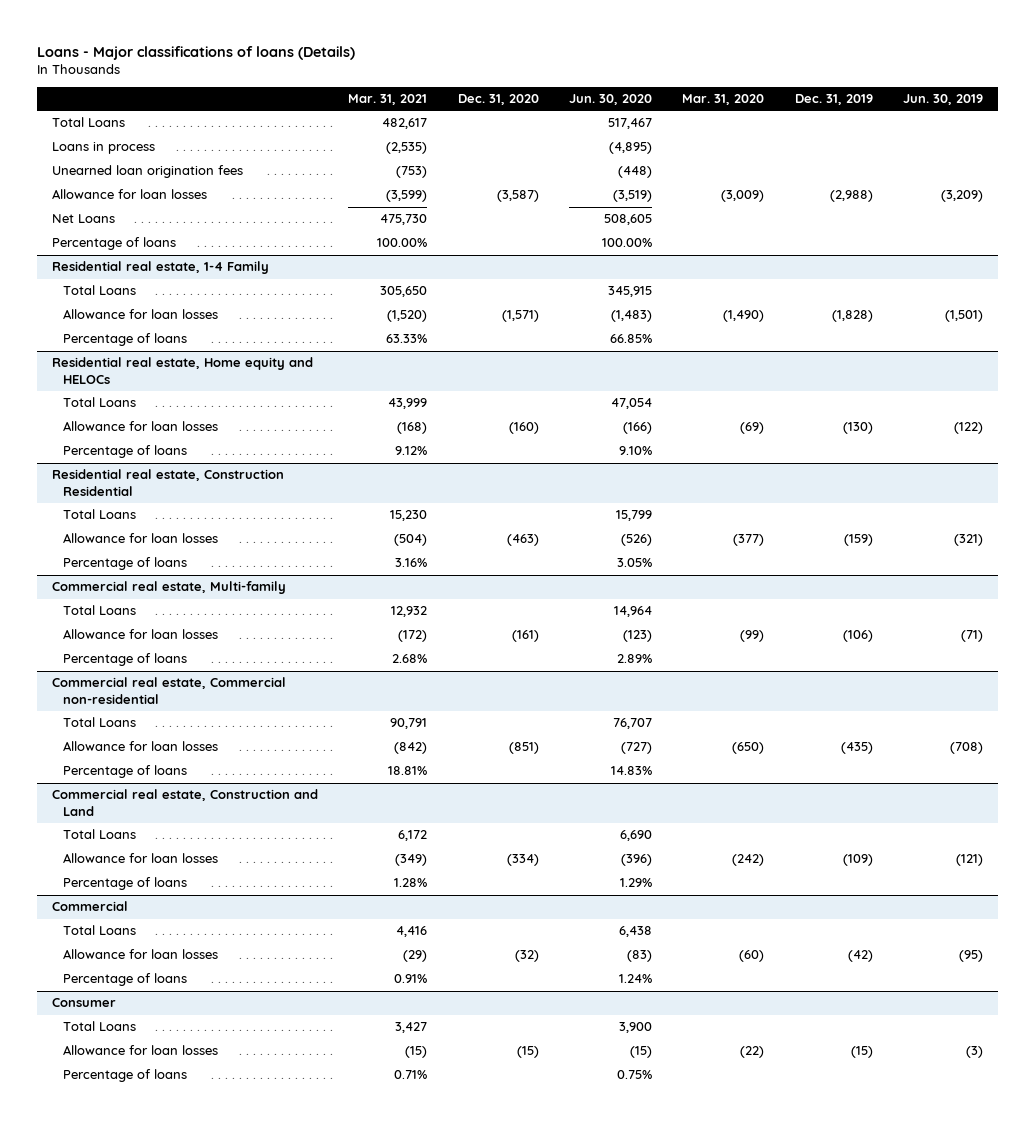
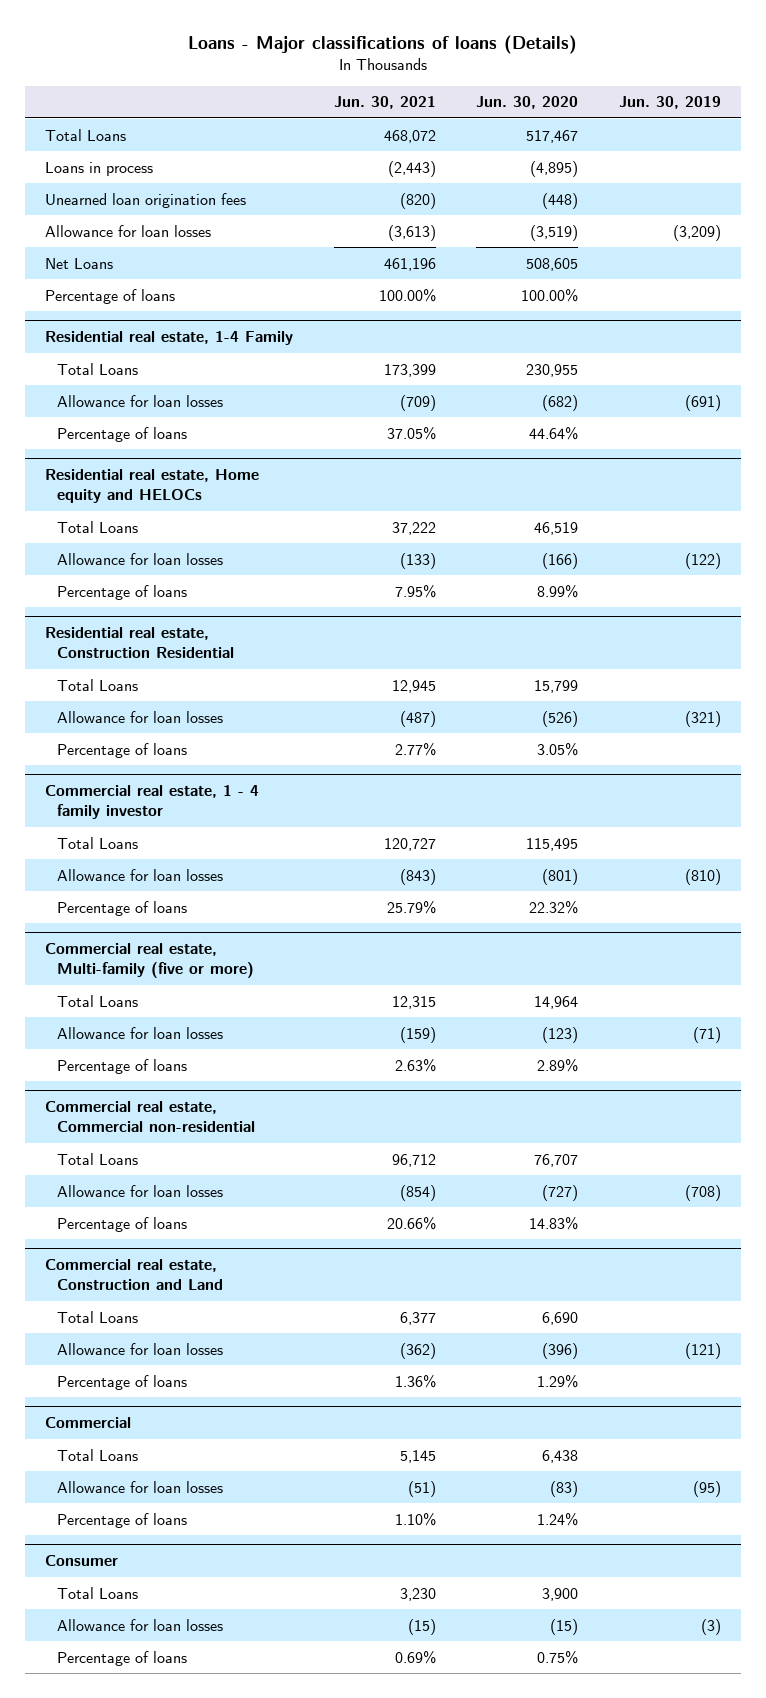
- | Mar. 31, 2021 | Dec. 31, 2020 | Jun. 30, 2020 | Mar. 31, 2020 | Dec. 31, 2019 | Jun. 30, 2019
+ | Jun. 30, 2021 | Jun. 30, 2020 | Jun. 30, 2019
@ Residential real estate, 1-4 Family
- Total Loans | 305,650 | | 345,915 | | |
- Allowance for loan losses | (1,520) | (1,571) | (1,483) | (1,490) | (1,828) | (1,501)
- Percentage of loans | 63.33% | | 66.85% | | |
+ Total Loans | 173,399 | 230,955 |
+ Allowance for loan losses | (709) | (682) | (691)
+ Percentage of loans | 37.05% | 44.64% |
@ Residential real estate, Home equity and HELOCs
- Total Loans | 43,999 | | 47,054 | | |
+ Total Loans | 37,222 | 46,519 |
- Percentage of loans | 9.12% | | 9.10% | | |
+ Percentage of loans | 7.95% | 8.99% |
- Commercial real estate, Multi-family
+ Commercial real estate, 1 - 4 family investor
+ Total Loans | 120,727 | 115,495 |
+ Allowance for loan losses | (843) | (801) | (810)
+ Percentage of loans | 25.79% | 22.32% |
+ Commercial real estate, Multi-family (five or more)

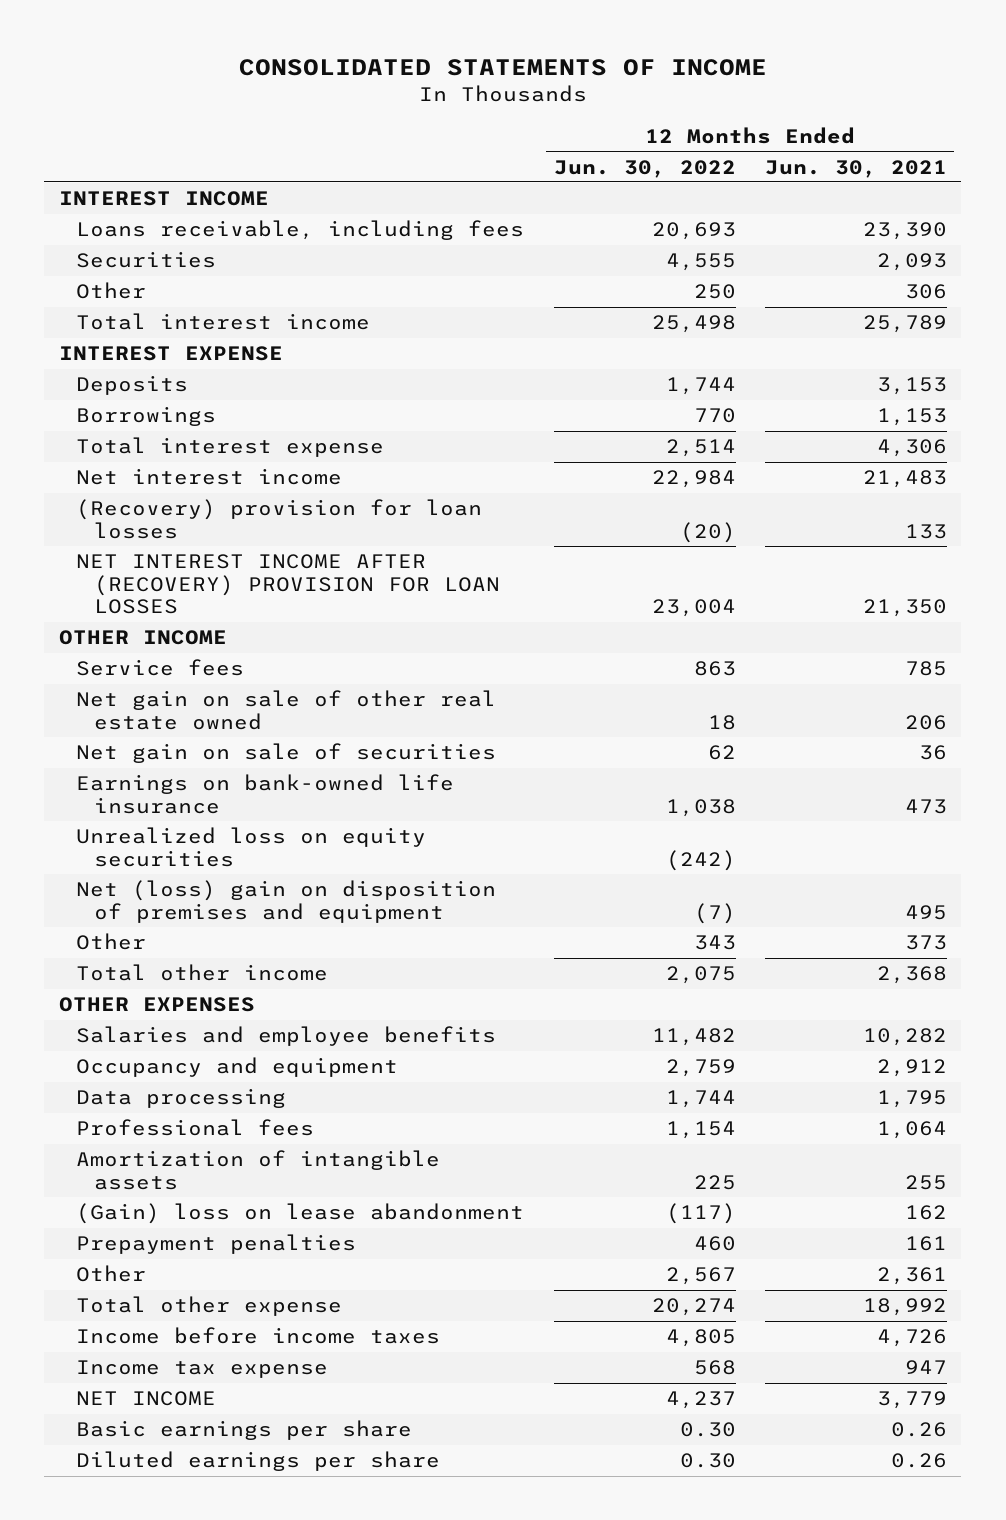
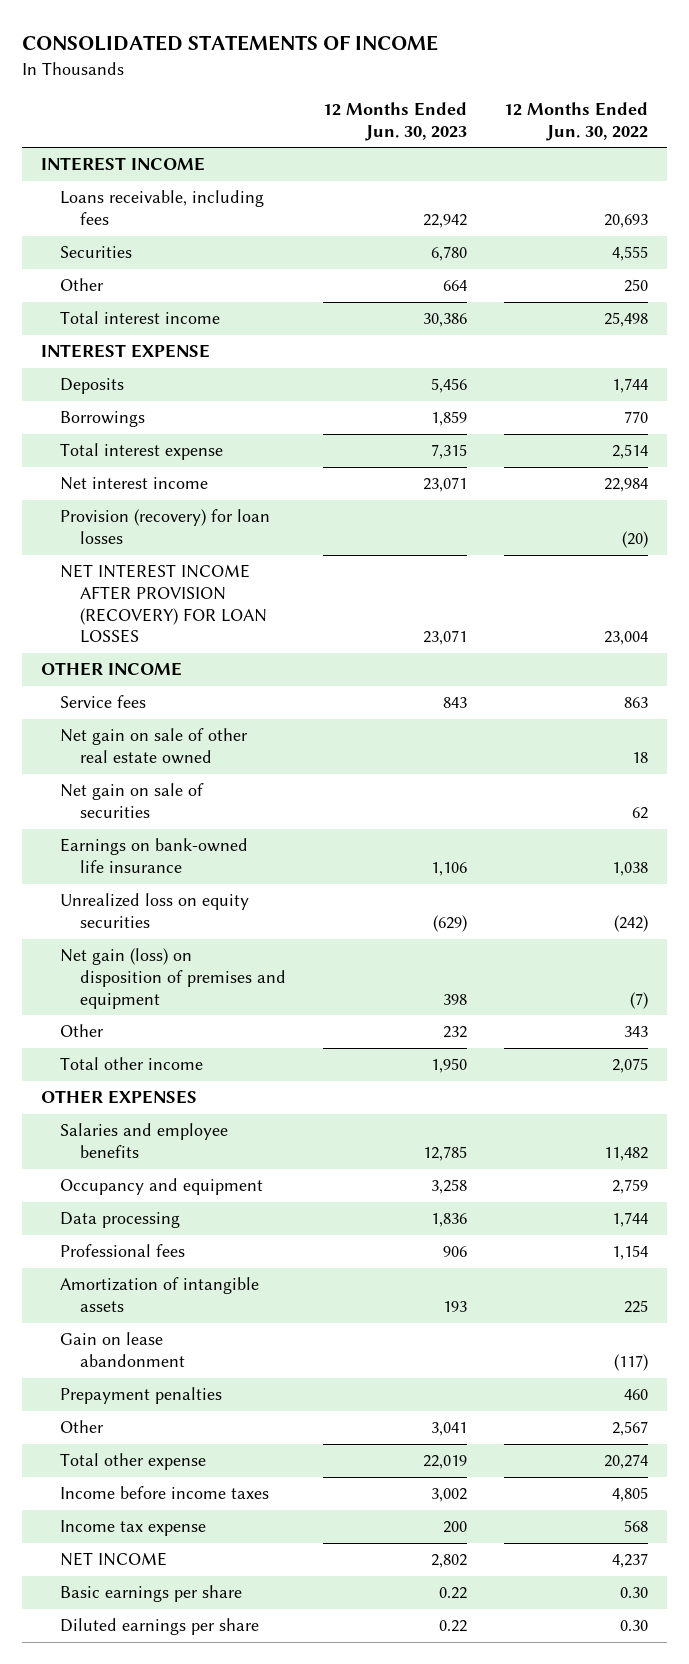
- | 12 Months Ended Jun. 30, 2022 | 12 Months Ended Jun. 30, 2021
+ | 12 Months Ended Jun. 30, 2023 | 12 Months Ended Jun. 30, 2022
- (Recovery) provision for loan losses | (20) | 133
- NET INTEREST INCOME AFTER (RECOVERY) PROVISION FOR LOAN LOSSES | 23,004 | 21,350
+ Provision (recovery) for loan losses | | (20)
+ NET INTEREST INCOME AFTER PROVISION (RECOVERY) FOR LOAN LOSSES | 23,071 | 23,004
- Net (loss) gain on disposition of premises and equipment | (7) | 495
+ Net gain (loss) on disposition of premises and equipment | 398 | (7)
- (Gain) loss on lease abandonment | (117) | 162
+ Gain on lease abandonment | | (117)

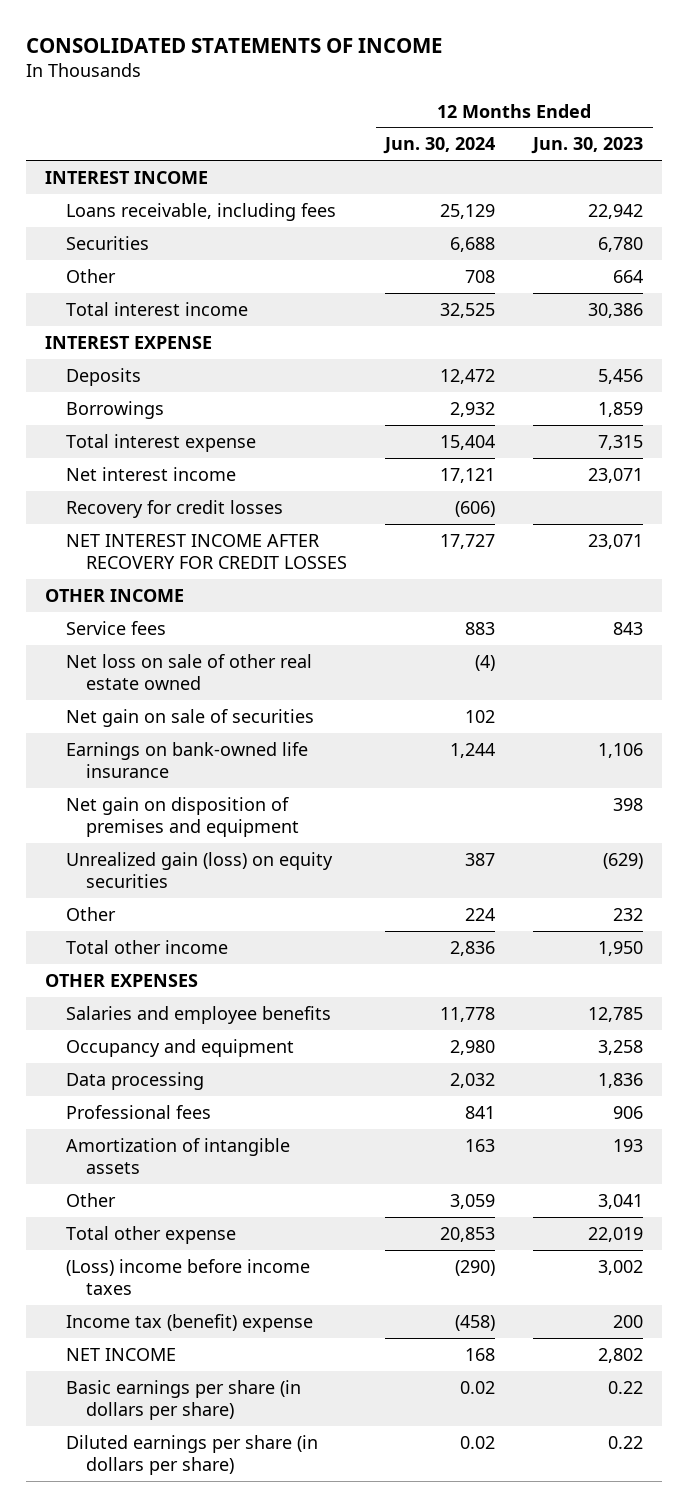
- | 12 Months Ended Jun. 30, 2023 | 12 Months Ended Jun. 30, 2022
+ | 12 Months Ended Jun. 30, 2024 | 12 Months Ended Jun. 30, 2023
- Provision (recovery) for loan losses | | (20)
- NET INTEREST INCOME AFTER PROVISION (RECOVERY) FOR LOAN LOSSES | 23,071 | 23,004
+ Recovery for credit losses | (606) |
+ NET INTEREST INCOME AFTER RECOVERY FOR CREDIT LOSSES | 17,727 | 23,071
- Net gain on sale of other real estate owned | | 18
+ Net loss on sale of other real estate owned | (4) |
- Unrealized loss on equity securities | (629) | (242)
- Net gain (loss) on disposition of premises and equipment | 398 | (7)
+ Net gain on disposition of premises and equipment | | 398
+ Unrealized gain (loss) on equity securities | 387 | (629)
- Gain on lease abandonment | | (117)
- Prepayment penalties | | 460
- Income before income taxes | 3,002 | 4,805
- Income tax expense | 200 | 568
+ (Loss) income before income taxes | (290) | 3,002
+ Income tax (benefit) expense | (458) | 200
- Basic earnings per share | 0.22 | 0.30
- Diluted earnings per share | 0.22 | 0.30
+ Basic earnings per share (in dollars per share) | 0.02 | 0.22
+ Diluted earnings per share (in dollars per share) | 0.02 | 0.22

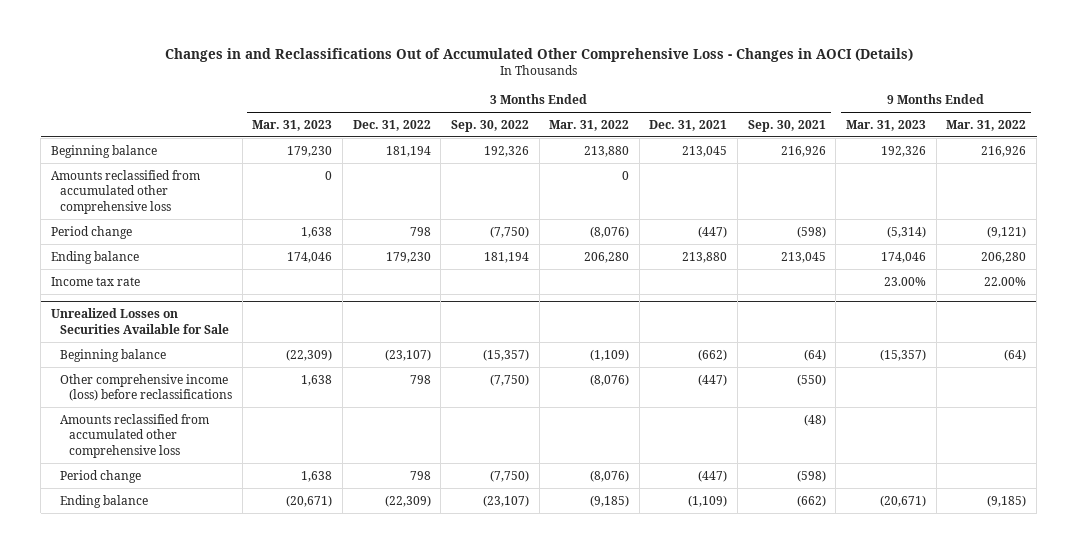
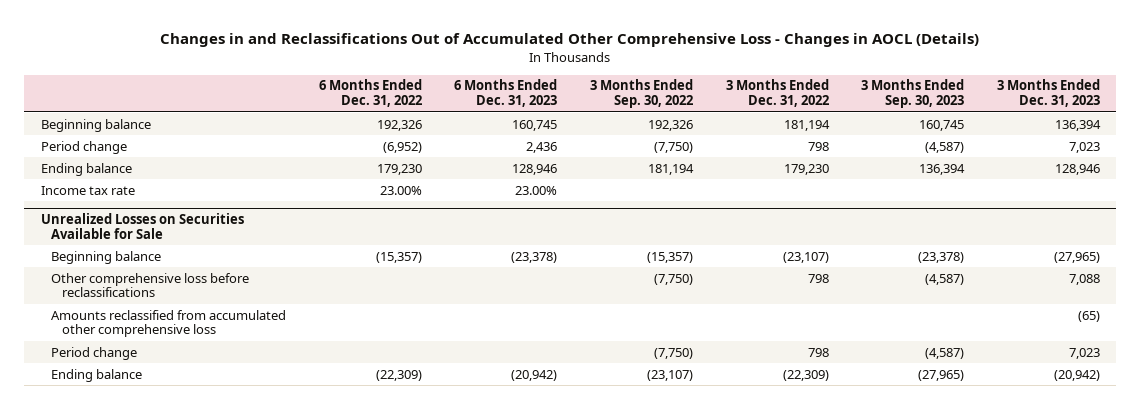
- Changes in and Reclassifications Out of Accumulated Other Comprehensive Loss - Changes in AOCI (Details)
+ Changes in and Reclassifications Out of Accumulated Other Comprehensive Loss - Changes in AOCL (Details)
- | 3 Months Ended Mar. 31, 2023 | 3 Months Ended Dec. 31, 2022 | 3 Months Ended Sep. 30, 2022 | 3 Months Ended Mar. 31, 2022 | 3 Months Ended Dec. 31, 2021 | 3 Months Ended Sep. 30, 2021 | 9 Months Ended Mar. 31, 2023 | 9 Months Ended Mar. 31, 2022
+ | 6 Months Ended Dec. 31, 2022 | 6 Months Ended Dec. 31, 2023 | 3 Months Ended Sep. 30, 2022 | 3 Months Ended Dec. 31, 2022 | 3 Months Ended Sep. 30, 2023 | 3 Months Ended Dec. 31, 2023
- Amounts reclassified from accumulated other comprehensive loss | 0 | | | 0 | | | |
@ Unrealized Losses on Securities Available for Sale
- Other comprehensive income (loss) before reclassifications | 1,638 | 798 | (7,750) | (8,076) | (447) | (550) | |
+ Other comprehensive loss before reclassifications | | | (7,750) | 798 | (4,587) | 7,088

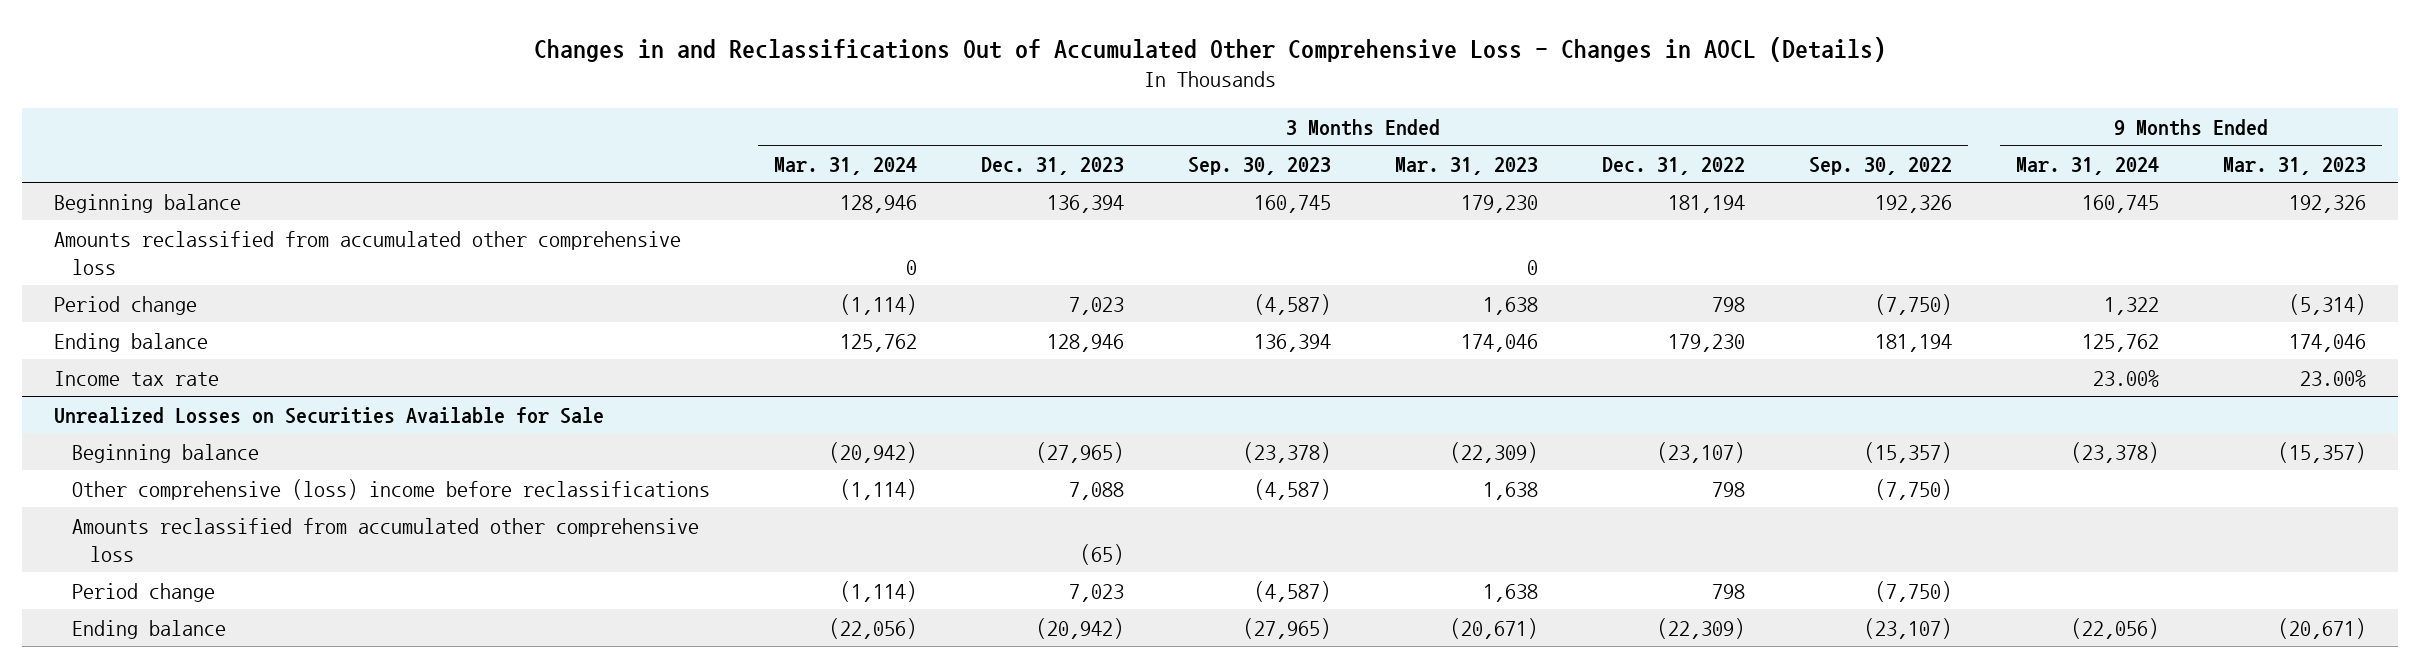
- | 6 Months Ended Dec. 31, 2022 | 6 Months Ended Dec. 31, 2023 | 3 Months Ended Sep. 30, 2022 | 3 Months Ended Dec. 31, 2022 | 3 Months Ended Sep. 30, 2023 | 3 Months Ended Dec. 31, 2023
+ | 3 Months Ended Mar. 31, 2024 | 3 Months Ended Dec. 31, 2023 | 3 Months Ended Sep. 30, 2023 | 3 Months Ended Mar. 31, 2023 | 3 Months Ended Dec. 31, 2022 | 3 Months Ended Sep. 30, 2022 | 9 Months Ended Mar. 31, 2024 | 9 Months Ended Mar. 31, 2023
+ Amounts reclassified from accumulated other comprehensive loss | 0 | | | 0 | | | |
@ Unrealized Losses on Securities Available for Sale
- Other comprehensive loss before reclassifications | | | (7,750) | 798 | (4,587) | 7,088
+ Other comprehensive (loss) income before reclassifications | (1,114) | 7,088 | (4,587) | 1,638 | 798 | (7,750) | |

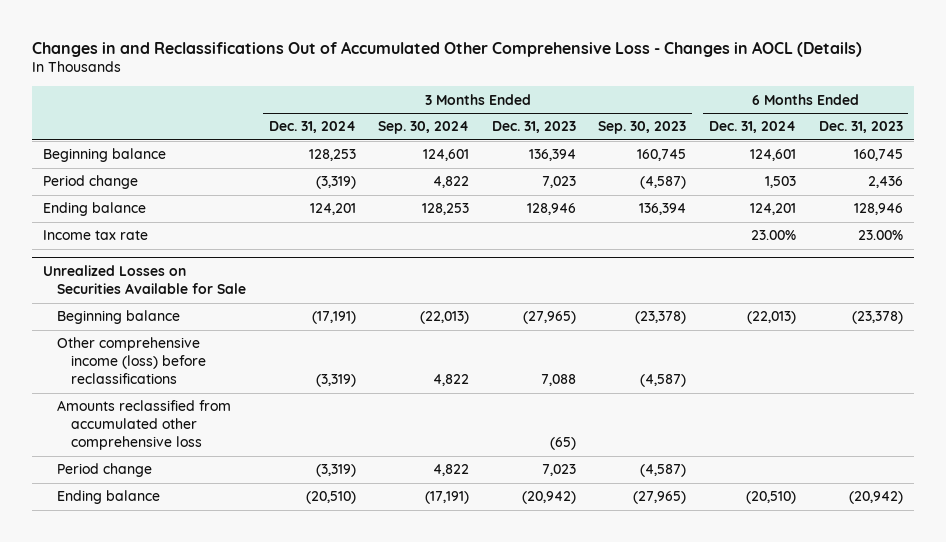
- | 3 Months Ended Mar. 31, 2024 | 3 Months Ended Dec. 31, 2023 | 3 Months Ended Sep. 30, 2023 | 3 Months Ended Mar. 31, 2023 | 3 Months Ended Dec. 31, 2022 | 3 Months Ended Sep. 30, 2022 | 9 Months Ended Mar. 31, 2024 | 9 Months Ended Mar. 31, 2023
+ | 3 Months Ended Dec. 31, 2024 | 3 Months Ended Sep. 30, 2024 | 3 Months Ended Dec. 31, 2023 | 3 Months Ended Sep. 30, 2023 | 6 Months Ended Dec. 31, 2024 | 6 Months Ended Dec. 31, 2023
- Amounts reclassified from accumulated other comprehensive loss | 0 | | | 0 | | | |
@ Unrealized Losses on Securities Available for Sale
- Other comprehensive (loss) income before reclassifications | (1,114) | 7,088 | (4,587) | 1,638 | 798 | (7,750) | |
+ Other comprehensive income (loss) before reclassifications | (3,319) | 4,822 | 7,088 | (4,587) | |

